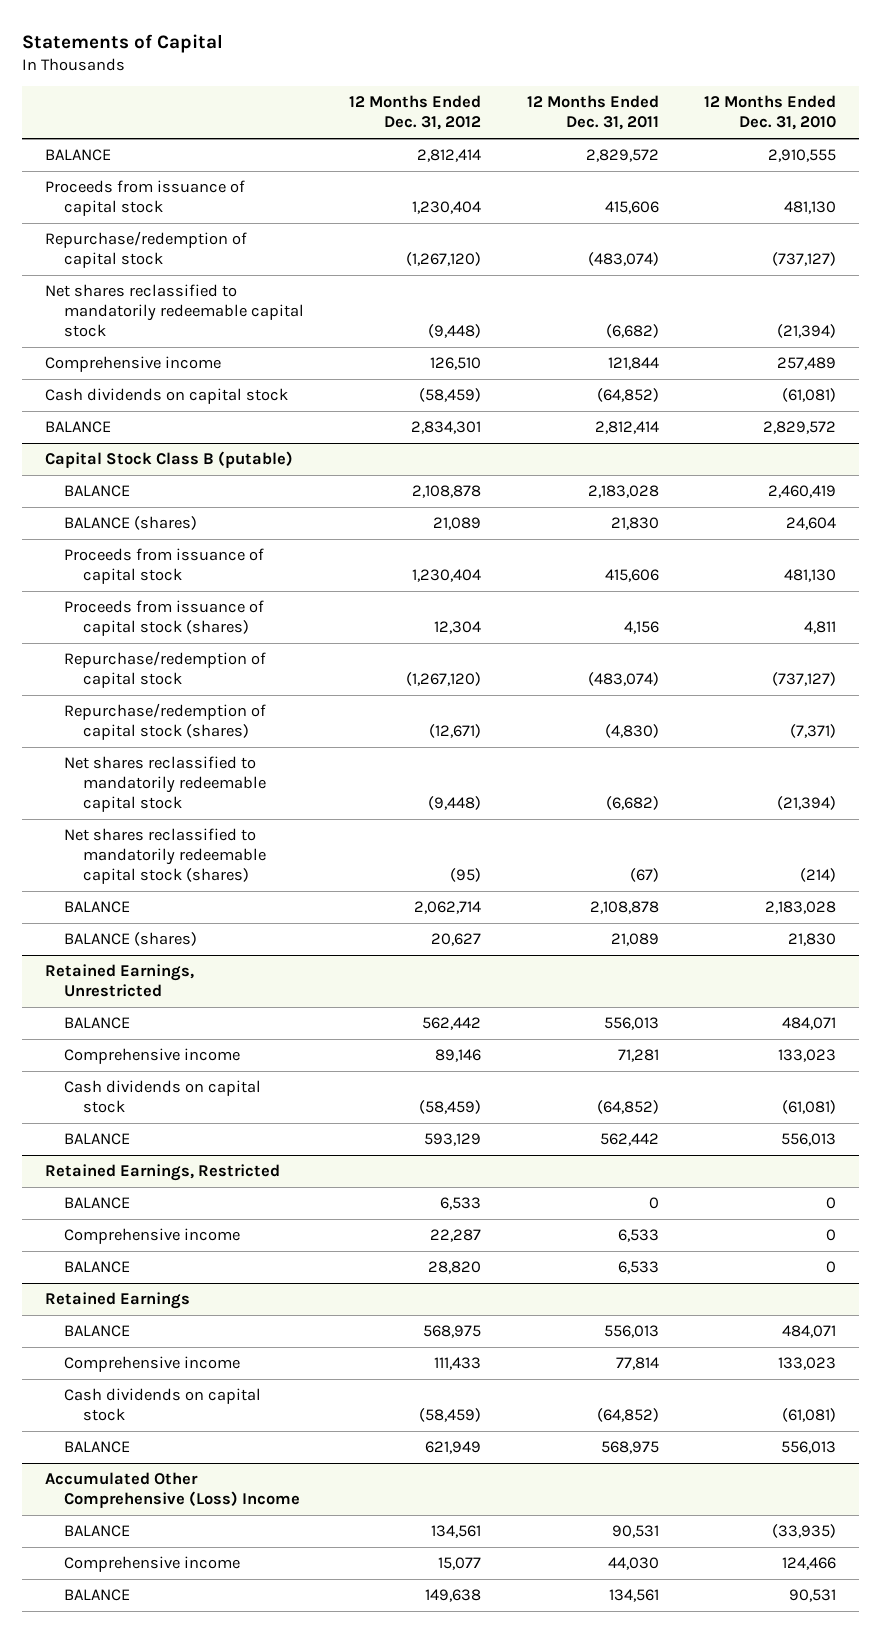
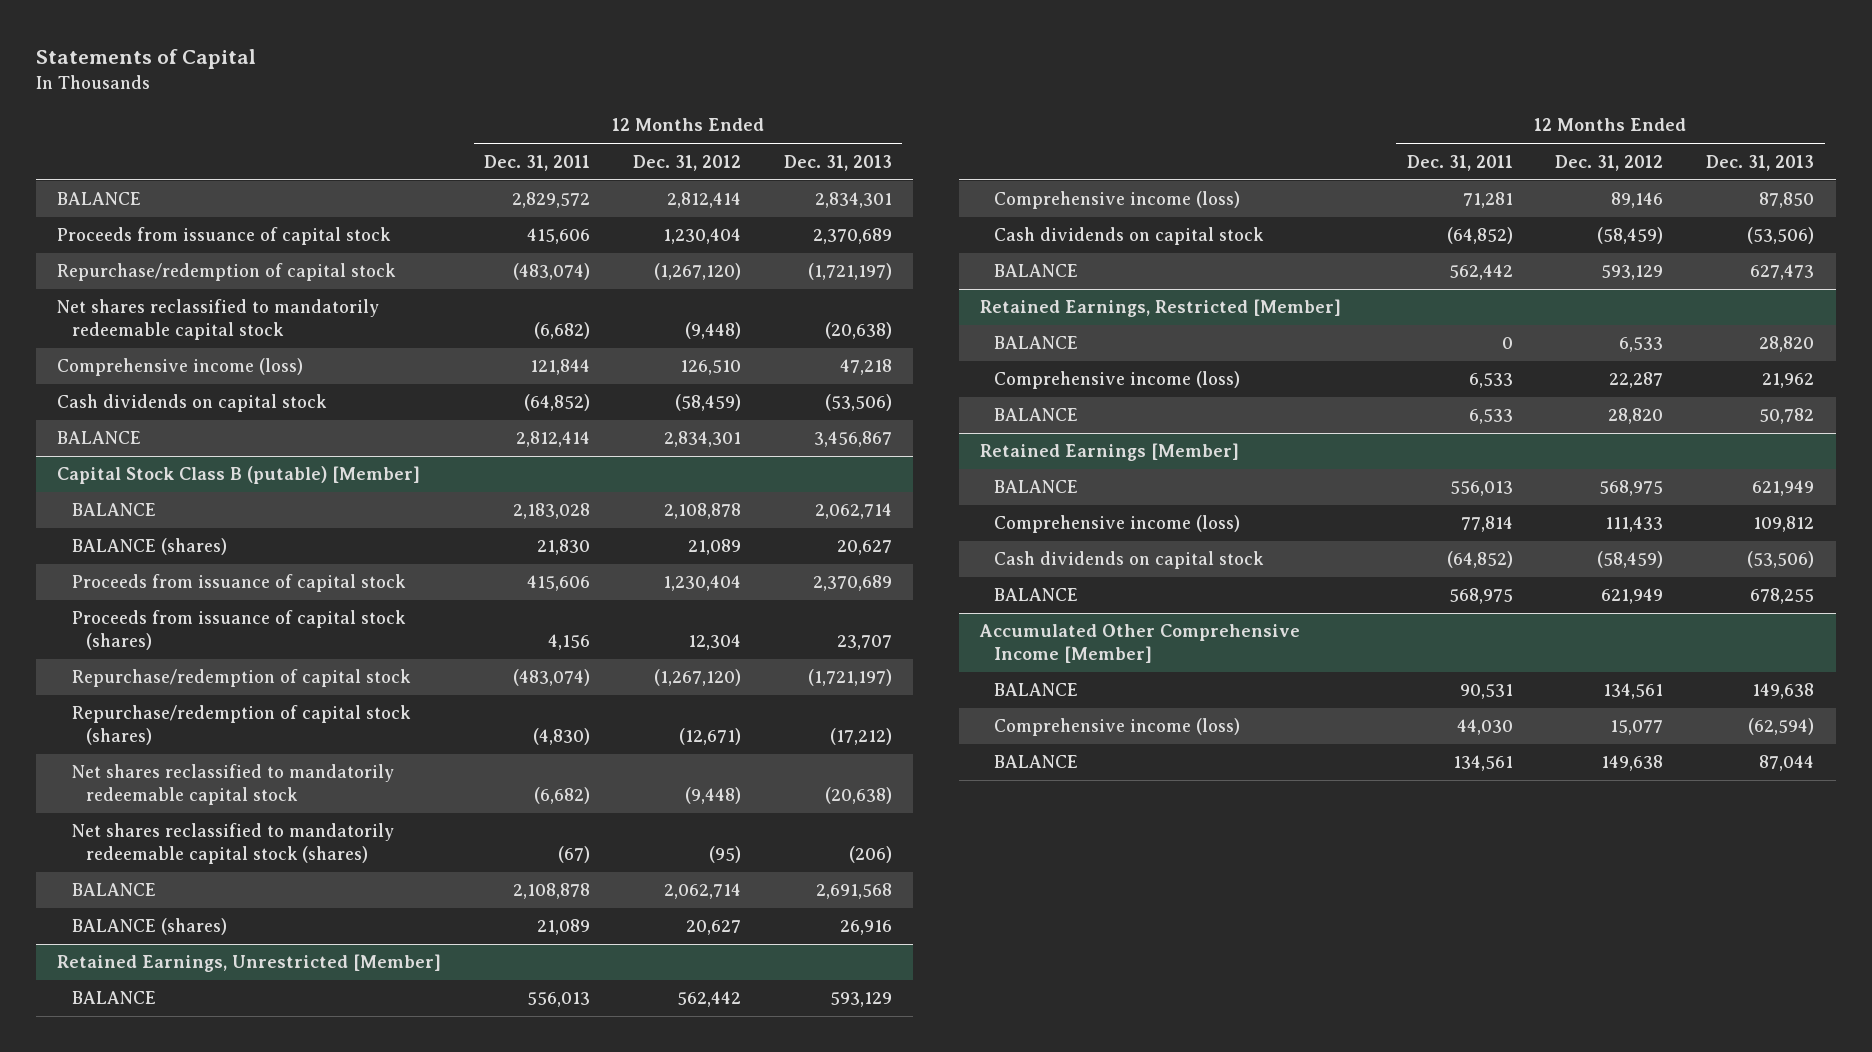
- | 12 Months Ended Dec. 31, 2012 | 12 Months Ended Dec. 31, 2011 | 12 Months Ended Dec. 31, 2010
+ | 12 Months Ended Dec. 31, 2011 | 12 Months Ended Dec. 31, 2012 | 12 Months Ended Dec. 31, 2013
- Comprehensive income | 126,510 | 121,844 | 257,489
+ Comprehensive income (loss) | 121,844 | 126,510 | 47,218
- Capital Stock Class B (putable)
+ Capital Stock Class B (putable) [Member]
- Retained Earnings, Unrestricted
+ Retained Earnings, Unrestricted [Member]
- Comprehensive income | 89,146 | 71,281 | 133,023
+ Comprehensive income (loss) | 71,281 | 89,146 | 87,850
- Retained Earnings, Restricted
+ Retained Earnings, Restricted [Member]
- Comprehensive income | 22,287 | 6,533 | 0
+ Comprehensive income (loss) | 6,533 | 22,287 | 21,962
- Retained Earnings
+ Retained Earnings [Member]
- Comprehensive income | 111,433 | 77,814 | 133,023
+ Comprehensive income (loss) | 77,814 | 111,433 | 109,812
- Accumulated Other Comprehensive (Loss) Income
+ Accumulated Other Comprehensive Income [Member]
- Comprehensive income | 15,077 | 44,030 | 124,466
+ Comprehensive income (loss) | 44,030 | 15,077 | (62,594)

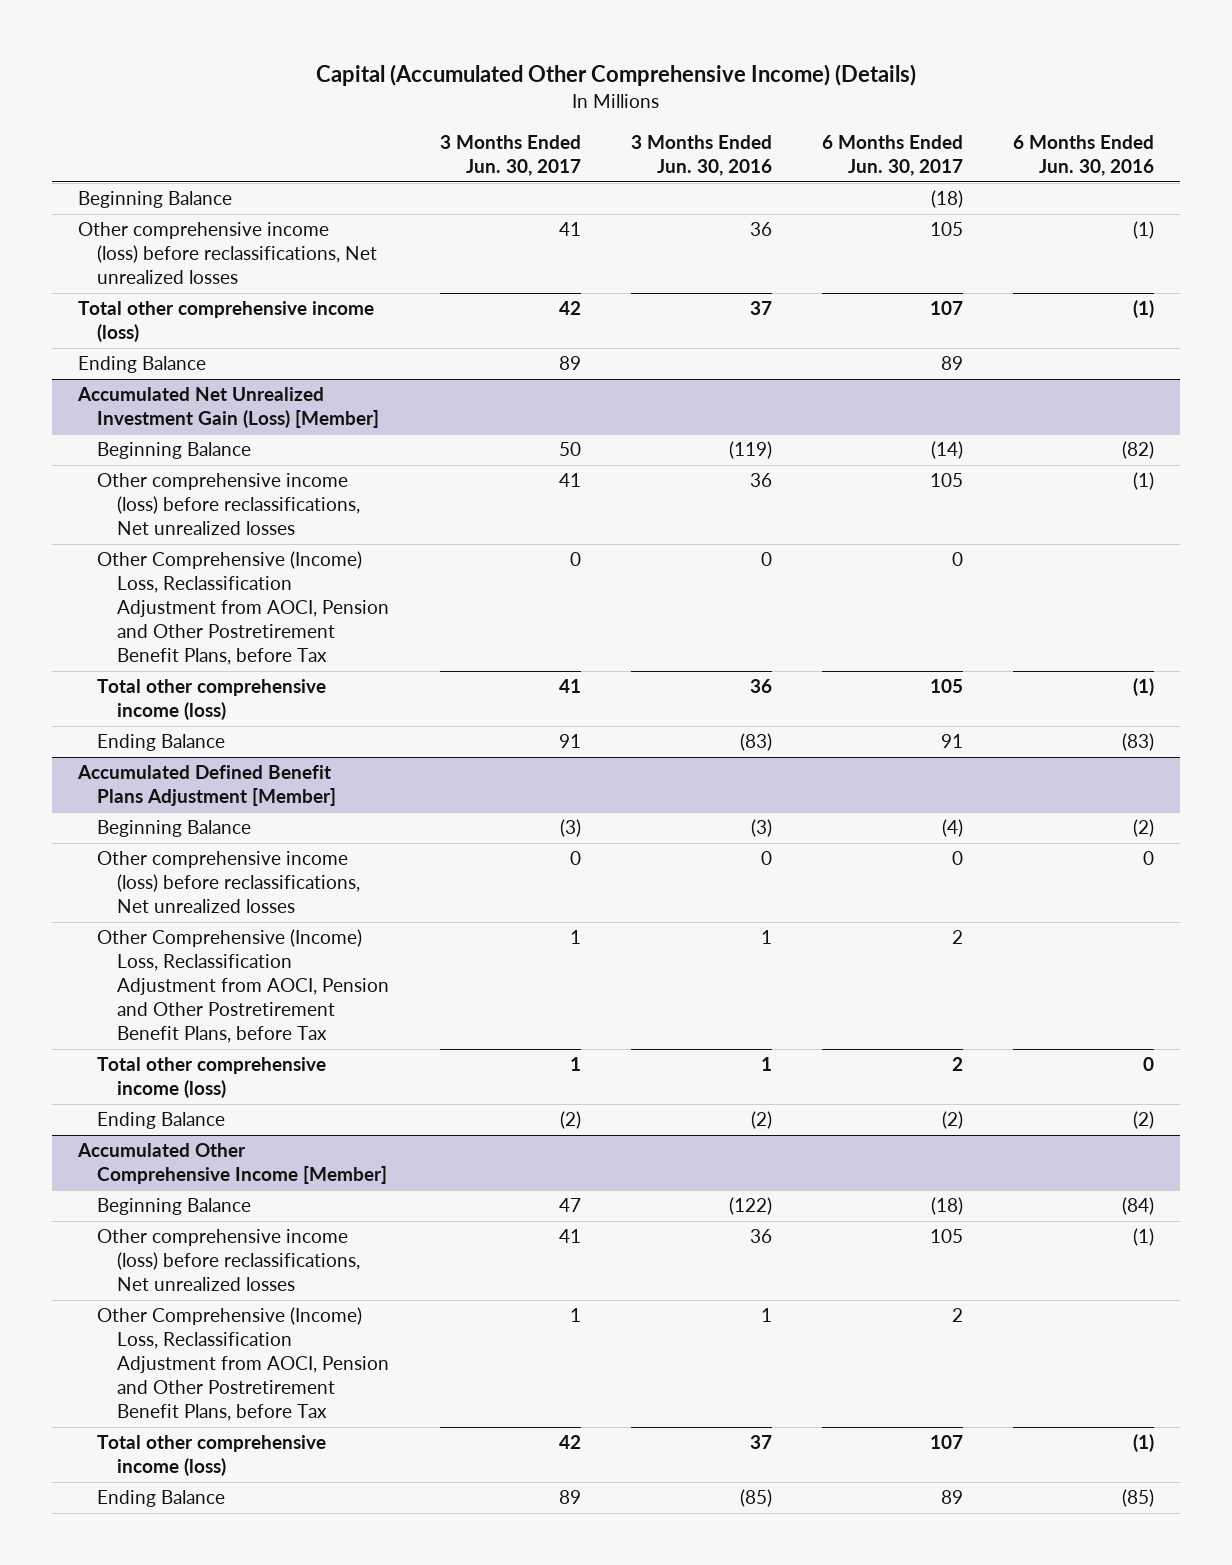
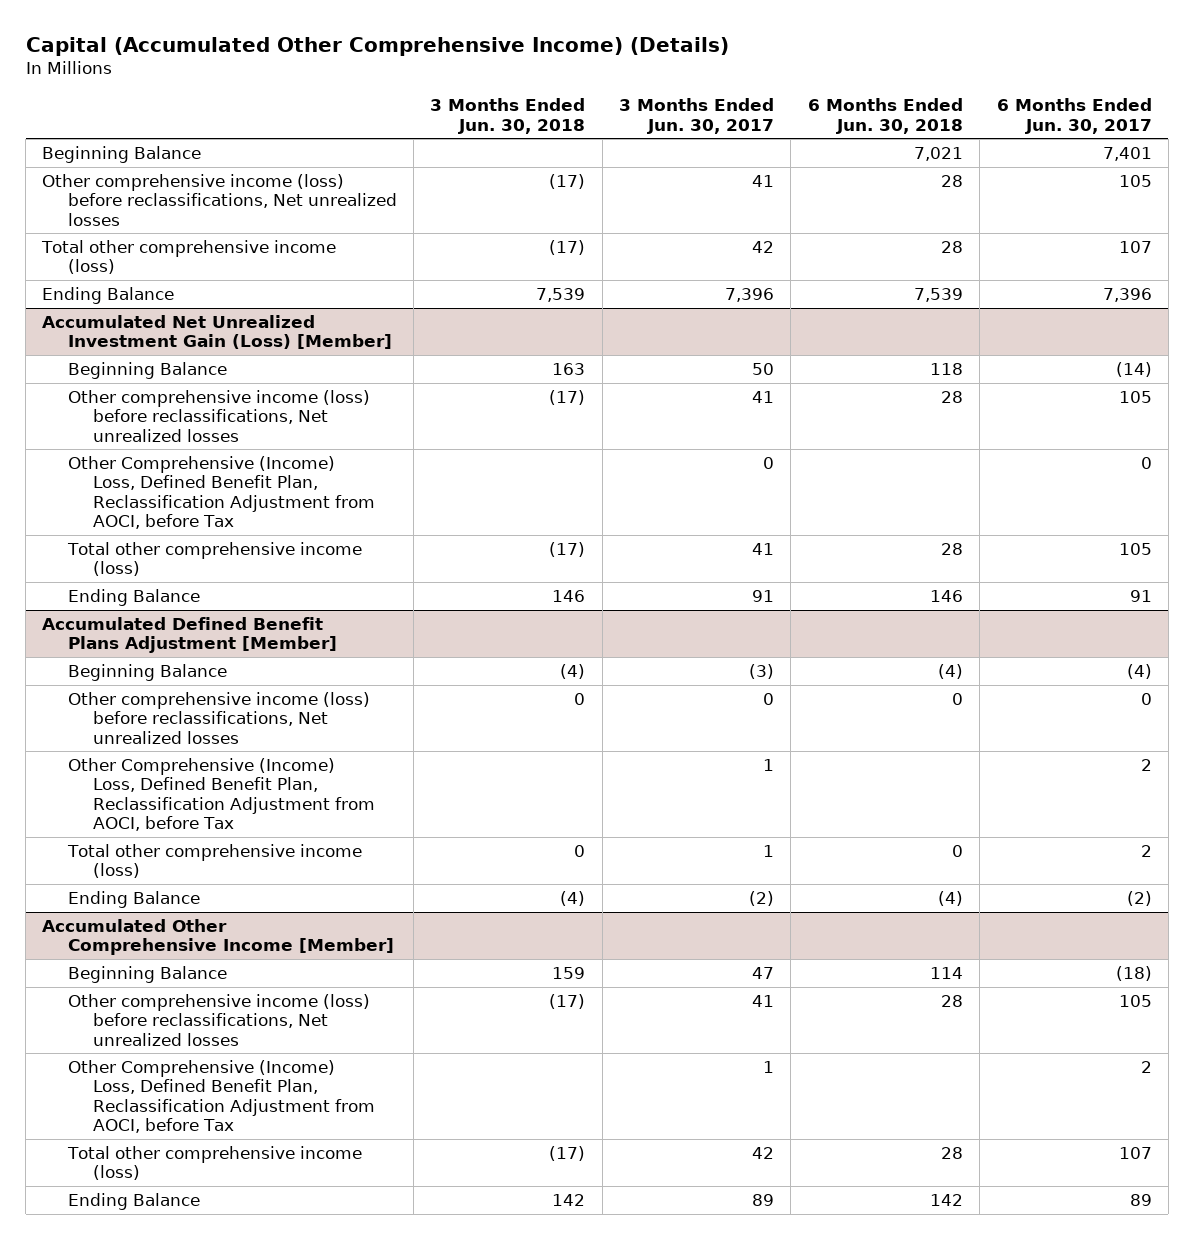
- | 3 Months Ended Jun. 30, 2017 | 3 Months Ended Jun. 30, 2016 | 6 Months Ended Jun. 30, 2017 | 6 Months Ended Jun. 30, 2016
+ | 3 Months Ended Jun. 30, 2018 | 3 Months Ended Jun. 30, 2017 | 6 Months Ended Jun. 30, 2018 | 6 Months Ended Jun. 30, 2017
- Beginning Balance | | | (18) |
+ Beginning Balance | | | 7,021 | 7,401
- Ending Balance | 89 | | 89 |
+ Ending Balance | 7,539 | 7,396 | 7,539 | 7,396
@ Accumulated Net Unrealized Investment Gain (Loss) [Member]
- Other Comprehensive (Income) Loss, Reclassification Adjustment from AOCI, Pension and Other Postretirement Benefit Plans, before Tax | 0 | 0 | 0 |
+ Other Comprehensive (Income) Loss, Defined Benefit Plan, Reclassification Adjustment from AOCI, before Tax | | 0 | | 0
@ Accumulated Defined Benefit Plans Adjustment [Member]
- Other Comprehensive (Income) Loss, Reclassification Adjustment from AOCI, Pension and Other Postretirement Benefit Plans, before Tax | 1 | 1 | 2 |
+ Other Comprehensive (Income) Loss, Defined Benefit Plan, Reclassification Adjustment from AOCI, before Tax | | 1 | | 2
@ Accumulated Other Comprehensive Income [Member]
- Other Comprehensive (Income) Loss, Reclassification Adjustment from AOCI, Pension and Other Postretirement Benefit Plans, before Tax | 1 | 1 | 2 |
+ Other Comprehensive (Income) Loss, Defined Benefit Plan, Reclassification Adjustment from AOCI, before Tax | | 1 | | 2

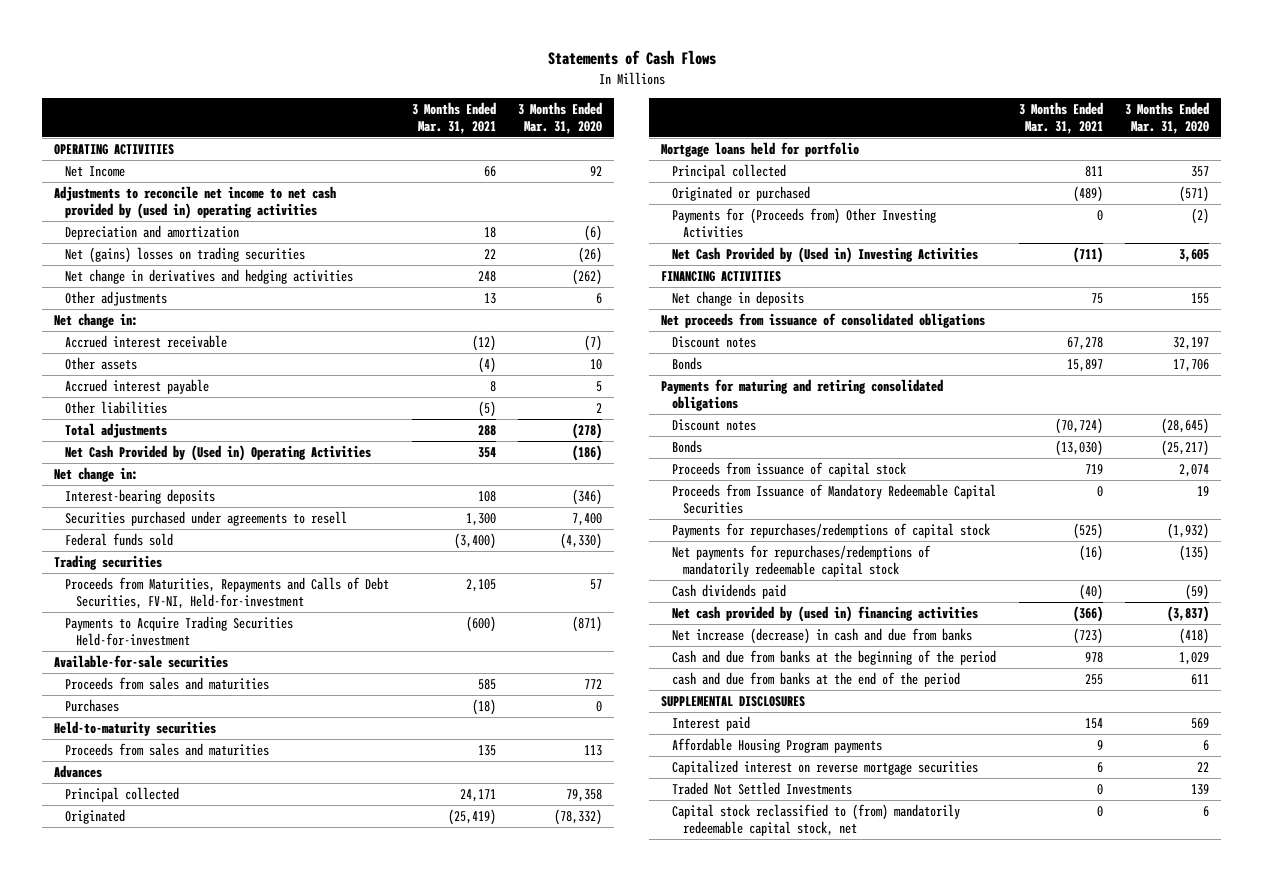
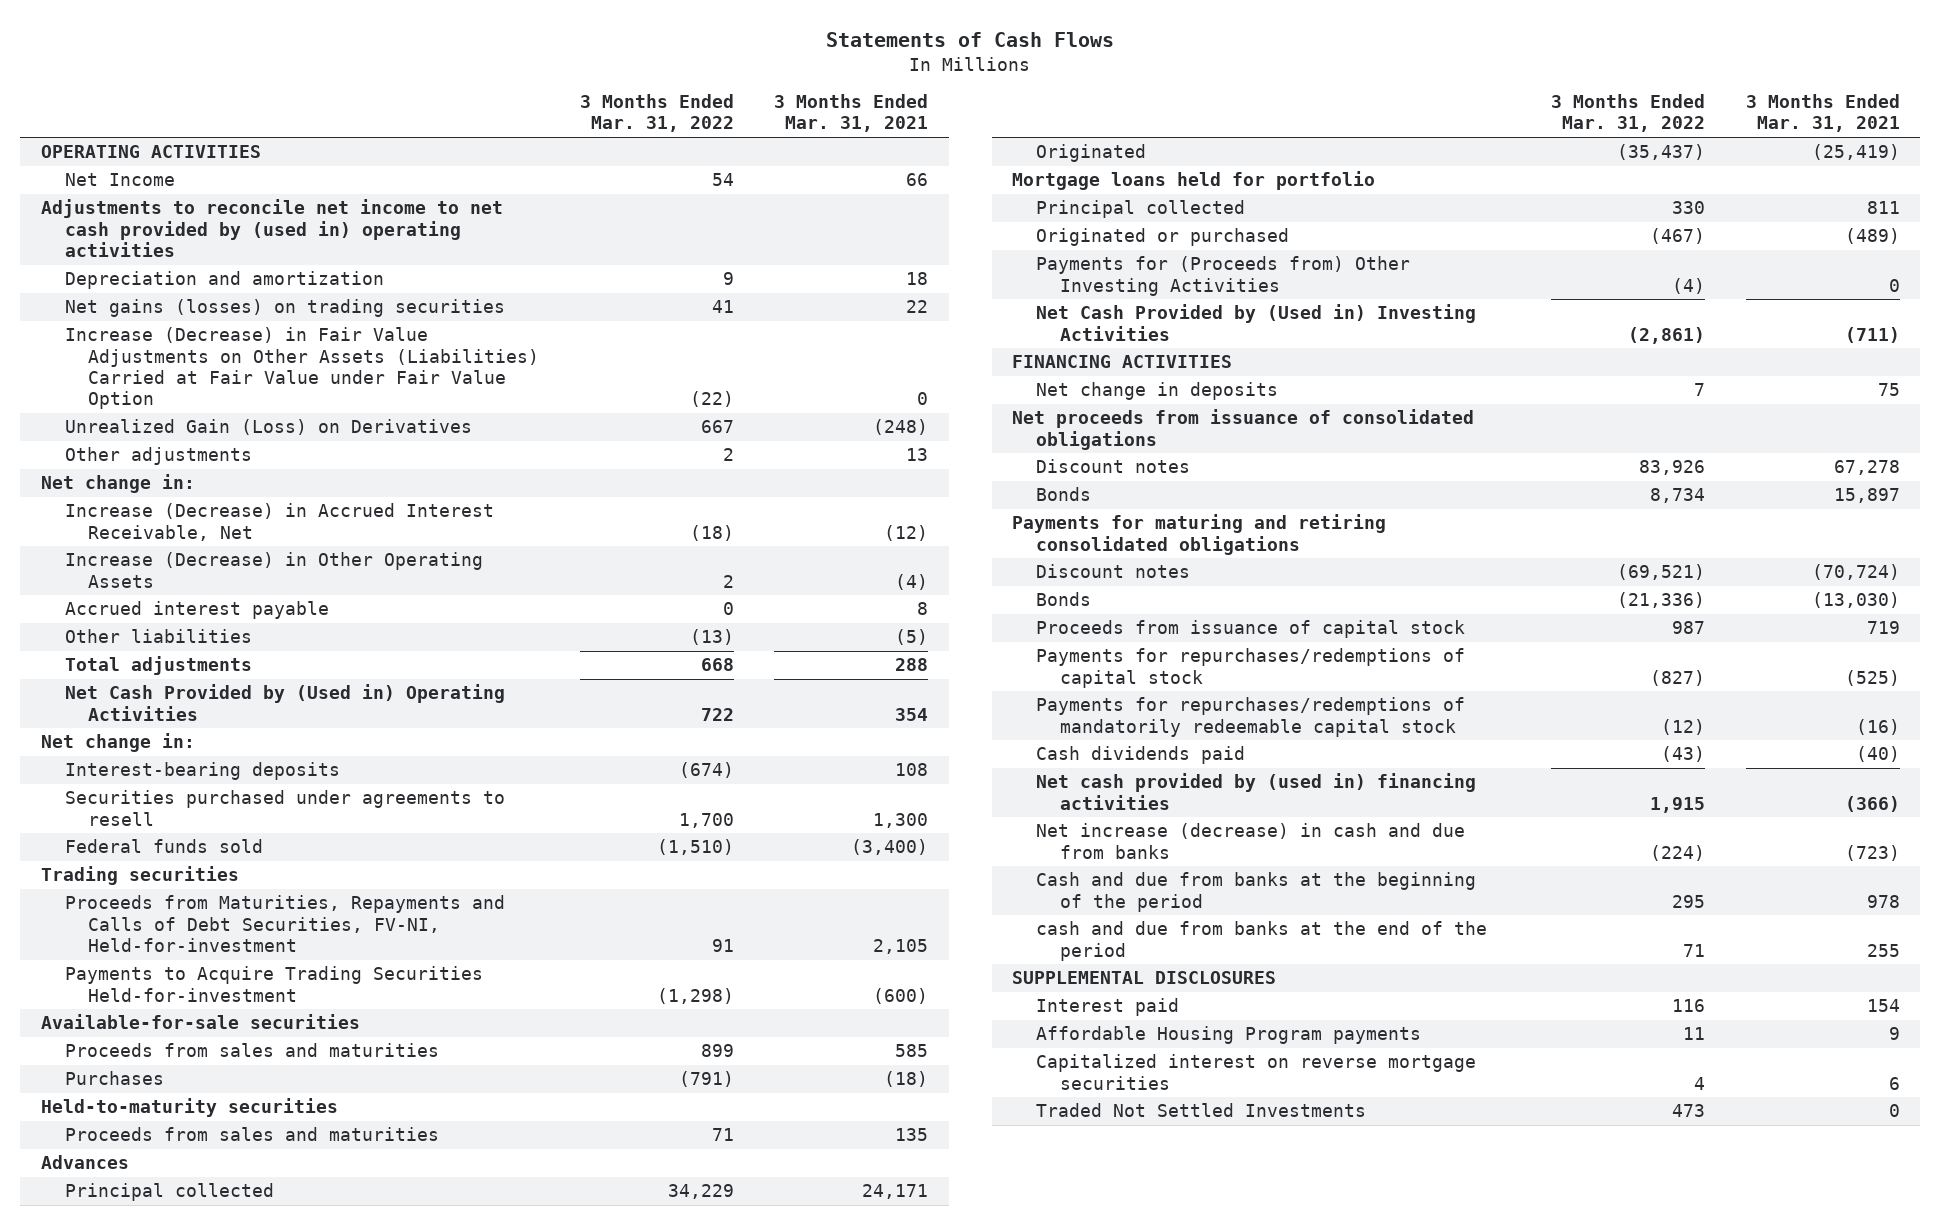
- | 3 Months Ended Mar. 31, 2021 | 3 Months Ended Mar. 31, 2020
+ | 3 Months Ended Mar. 31, 2022 | 3 Months Ended Mar. 31, 2021
- Net (gains) losses on trading securities | 22 | (26)
- Net change in derivatives and hedging activities | 248 | (262)
+ Net gains (losses) on trading securities | 41 | 22
+ Increase (Decrease) in Fair Value Adjustments on Other Assets (Liabilities) Carried at Fair Value under Fair Value Option | (22) | 0
+ Unrealized Gain (Loss) on Derivatives | 667 | (248)
- Accrued interest receivable | (12) | (7)
- Other assets | (4) | 10
+ Increase (Decrease) in Accrued Interest Receivable, Net | (18) | (12)
+ Increase (Decrease) in Other Operating Assets | 2 | (4)
- Proceeds from Issuance of Mandatory Redeemable Capital Securities | 0 | 19
- Net payments for repurchases/redemptions of mandatorily redeemable capital stock | (16) | (135)
+ Payments for repurchases/redemptions of mandatorily redeemable capital stock | (12) | (16)
- Capital stock reclassified to (from) mandatorily redeemable capital stock, net | 0 | 6

